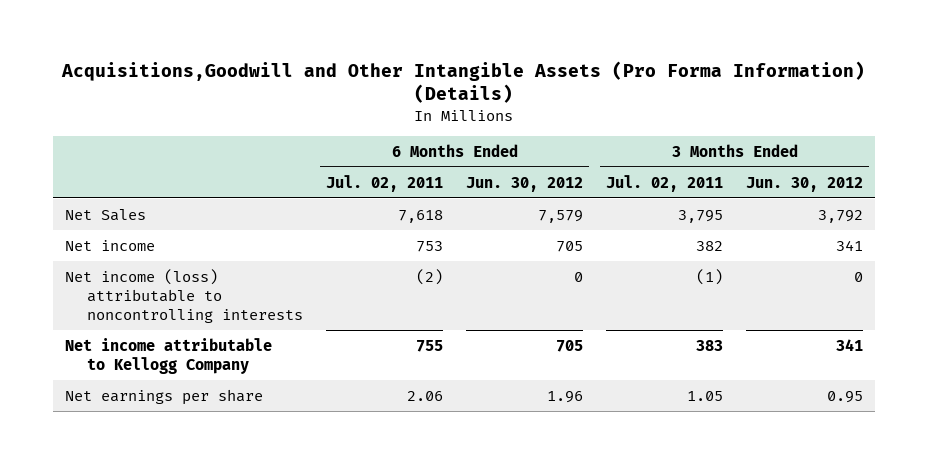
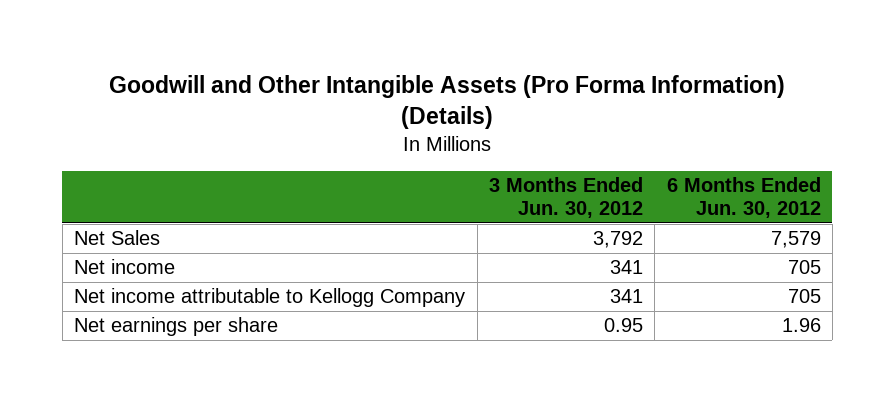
- Acquisitions,Goodwill and Other Intangible Assets (Pro Forma Information) (Details)
+ Goodwill and Other Intangible Assets (Pro Forma Information) (Details)
- | 6 Months Ended Jul. 02, 2011 | 6 Months Ended Jun. 30, 2012 | 3 Months Ended Jul. 02, 2011 | 3 Months Ended Jun. 30, 2012
+ | 3 Months Ended Jun. 30, 2012 | 6 Months Ended Jun. 30, 2012
- Net income (loss) attributable to noncontrolling interests | (2) | 0 | (1) | 0

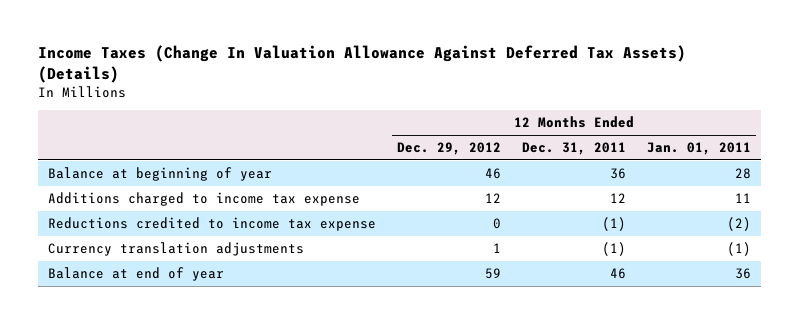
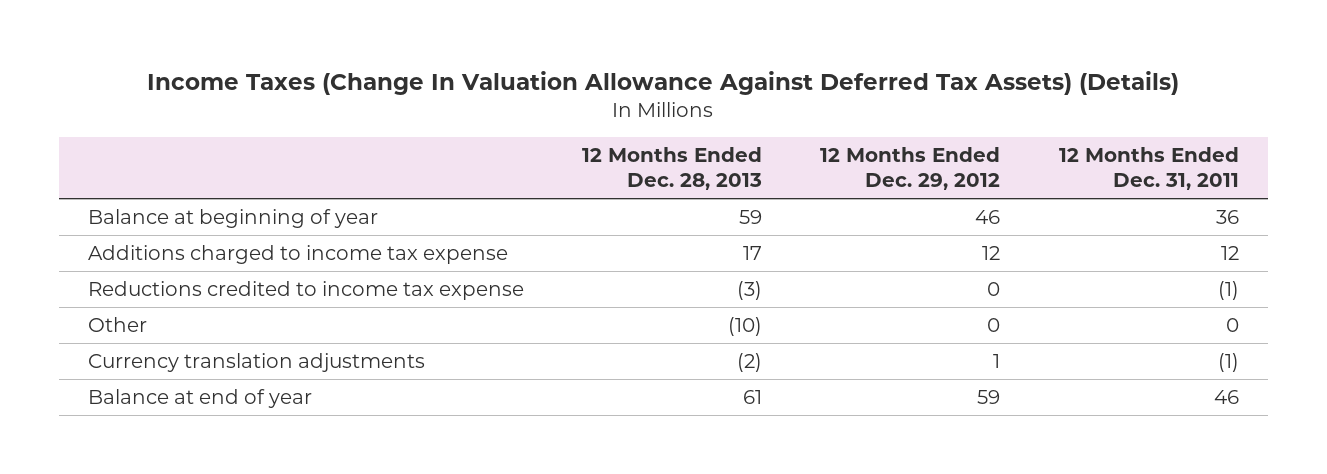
- | 12 Months Ended Dec. 29, 2012 | 12 Months Ended Dec. 31, 2011 | 12 Months Ended Jan. 01, 2011
+ | 12 Months Ended Dec. 28, 2013 | 12 Months Ended Dec. 29, 2012 | 12 Months Ended Dec. 31, 2011
+ Other | (10) | 0 | 0

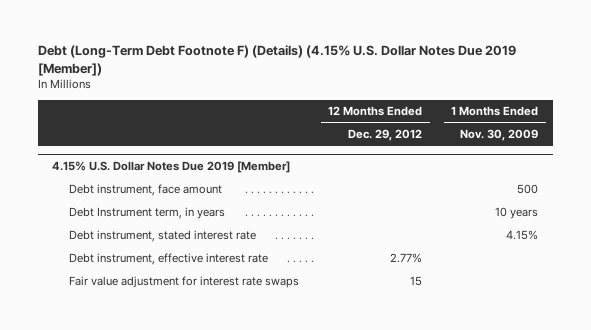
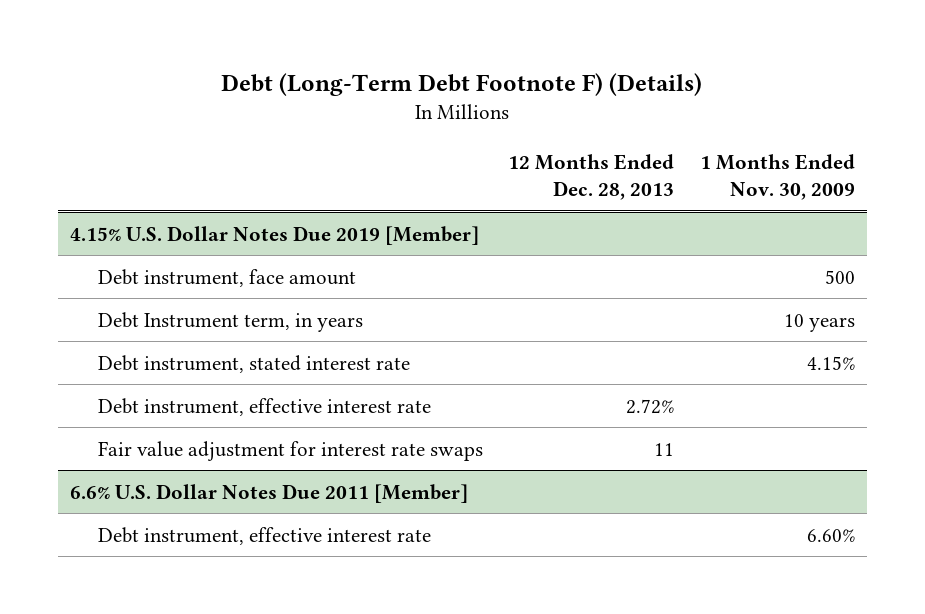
- Debt (Long-Term Debt Footnote F) (Details) (4.15% U.S. Dollar Notes Due 2019 [Member])
+ Debt (Long-Term Debt Footnote F) (Details)
- | 12 Months Ended Dec. 29, 2012 | 1 Months Ended Nov. 30, 2009
+ | 12 Months Ended Dec. 28, 2013 | 1 Months Ended Nov. 30, 2009
+ 6.6% U.S. Dollar Notes Due 2011 [Member]
+ Debt instrument, effective interest rate | | 6.60%

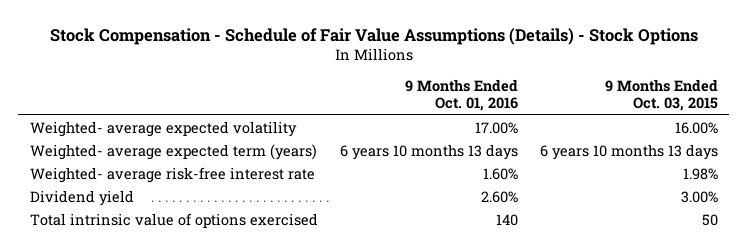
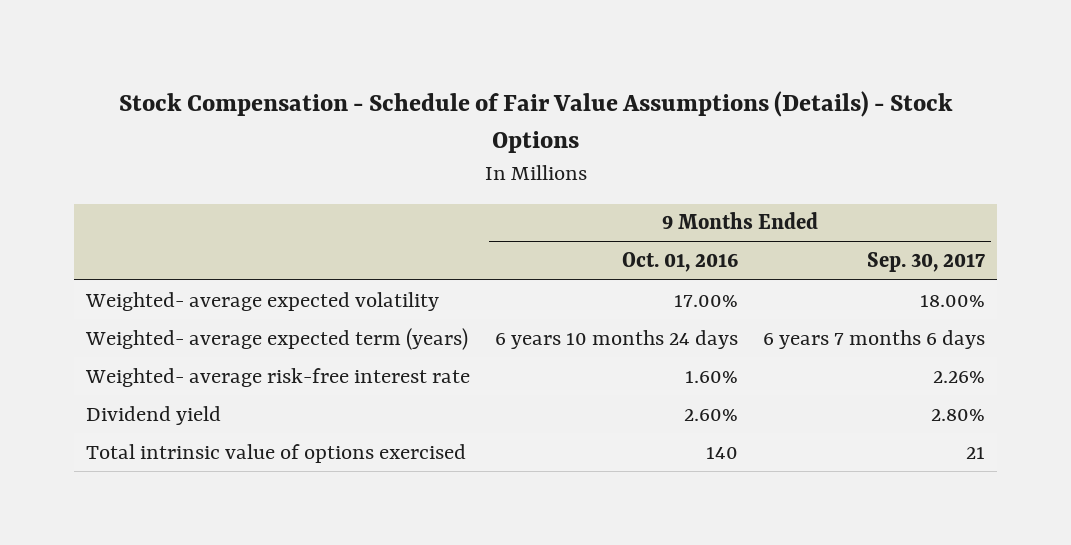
- | 9 Months Ended Oct. 01, 2016 | 9 Months Ended Oct. 03, 2015
+ | 9 Months Ended Oct. 01, 2016 | 9 Months Ended Sep. 30, 2017
- Weighted- average expected term (years) | 6 years 10 months 13 days | 6 years 10 months 13 days
+ Weighted- average expected term (years) | 6 years 10 months 24 days | 6 years 7 months 6 days

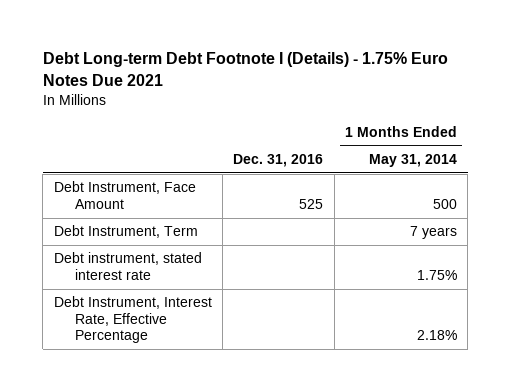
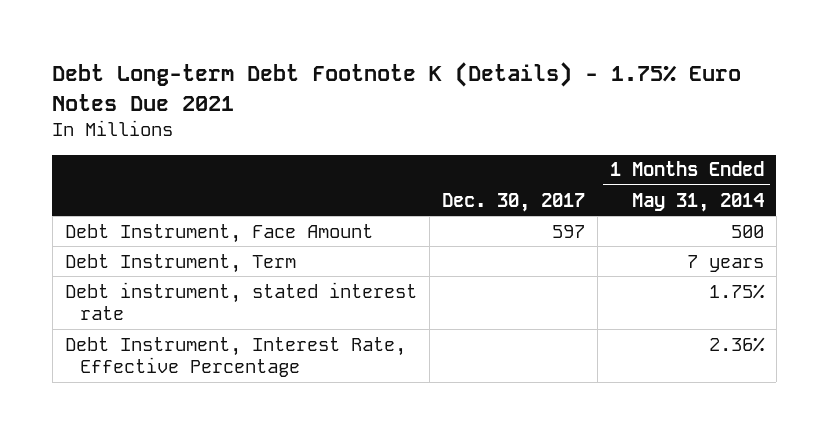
- Debt Long-term Debt Footnote I (Details) - 1.75% Euro Notes Due 2021
+ Debt Long-term Debt Footnote K (Details) - 1.75% Euro Notes Due 2021
- | Dec. 31, 2016 | 1 Months Ended May 31, 2014
+ | Dec. 30, 2017 | 1 Months Ended May 31, 2014
- Debt Instrument, Interest Rate, Effective Percentage | | 2.18%
+ Debt Instrument, Interest Rate, Effective Percentage | | 2.36%

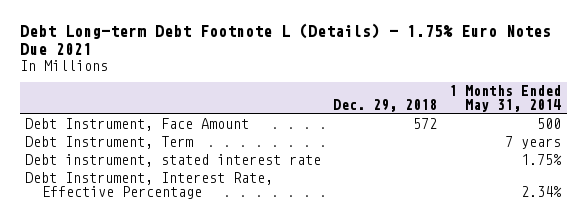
- Debt Long-term Debt Footnote K (Details) - 1.75% Euro Notes Due 2021
+ Debt Long-term Debt Footnote L (Details) - 1.75% Euro Notes Due 2021
- | Dec. 30, 2017 | 1 Months Ended May 31, 2014
+ | Dec. 29, 2018 | 1 Months Ended May 31, 2014
- Debt Instrument, Interest Rate, Effective Percentage | | 2.36%
+ Debt Instrument, Interest Rate, Effective Percentage | | 2.34%

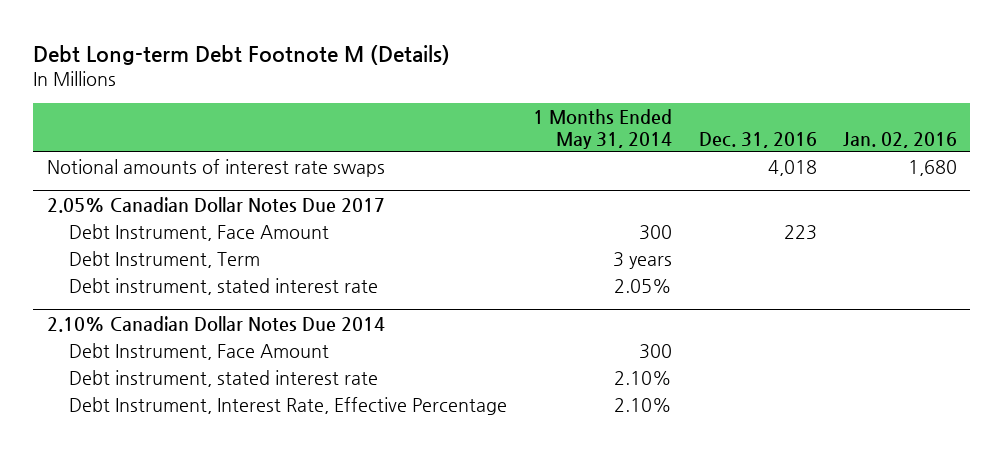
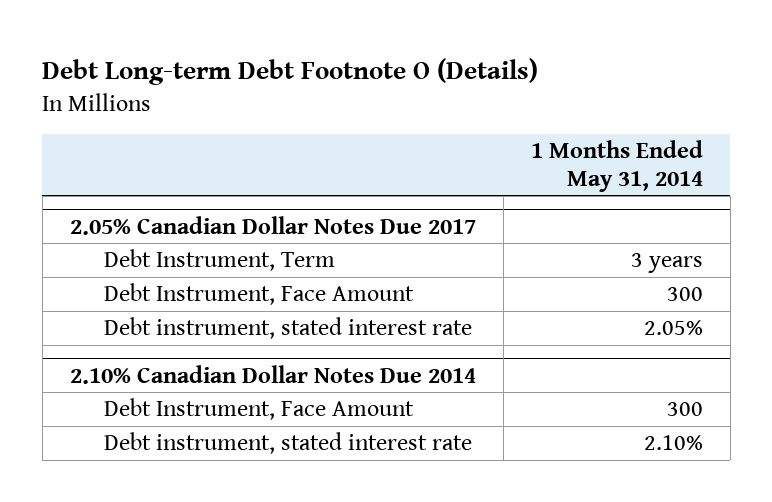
- Debt Long-term Debt Footnote M (Details)
+ Debt Long-term Debt Footnote O (Details)
- | 1 Months Ended May 31, 2014 | Dec. 31, 2016 | Jan. 02, 2016
+ | 1 Months Ended May 31, 2014
- Notional amounts of interest rate swaps | | 4,018 | 1,680
@ 2.05% Canadian Dollar Notes Due 2017
moved down: Debt Instrument, Face Amount | 300
@ 2.10% Canadian Dollar Notes Due 2014
- Debt Instrument, Interest Rate, Effective Percentage | 2.10% | |

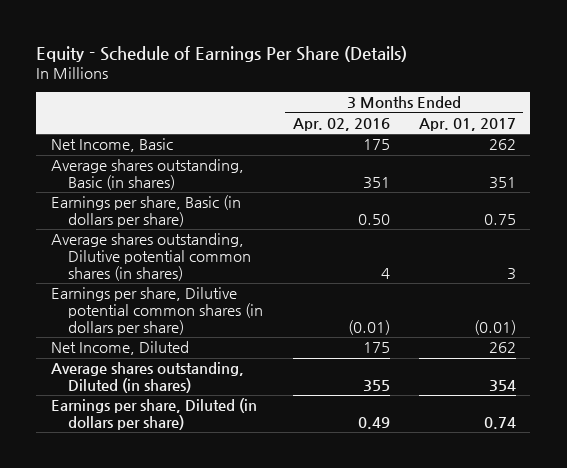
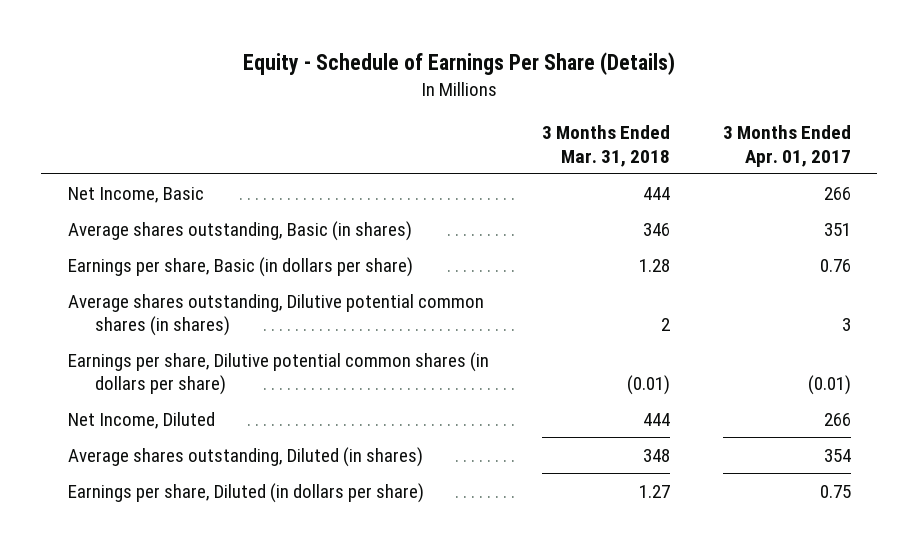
- | 3 Months Ended Apr. 02, 2016 | 3 Months Ended Apr. 01, 2017
+ | 3 Months Ended Mar. 31, 2018 | 3 Months Ended Apr. 01, 2017
- Net Income, Basic | 175 | 262
+ Net Income, Basic | 444 | 266
- Earnings per share, Basic (in dollars per share) | 0.50 | 0.75
+ Earnings per share, Basic (in dollars per share) | 1.28 | 0.76
- Net Income, Diluted | 175 | 262
+ Net Income, Diluted | 444 | 266
- Earnings per share, Diluted (in dollars per share) | 0.49 | 0.74
+ Earnings per share, Diluted (in dollars per share) | 1.27 | 0.75

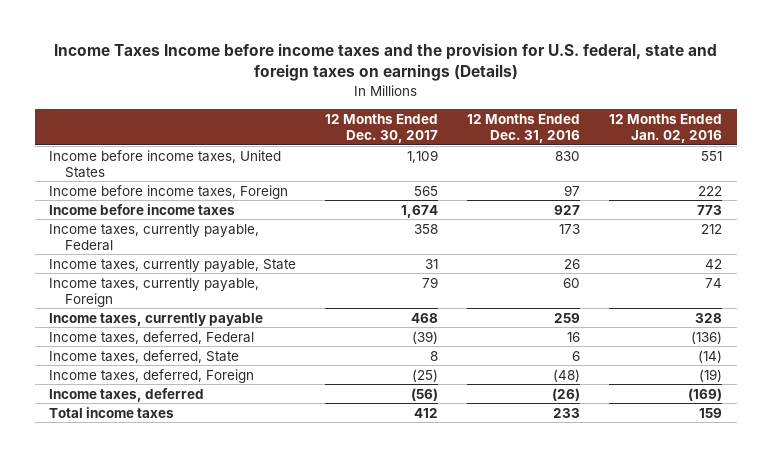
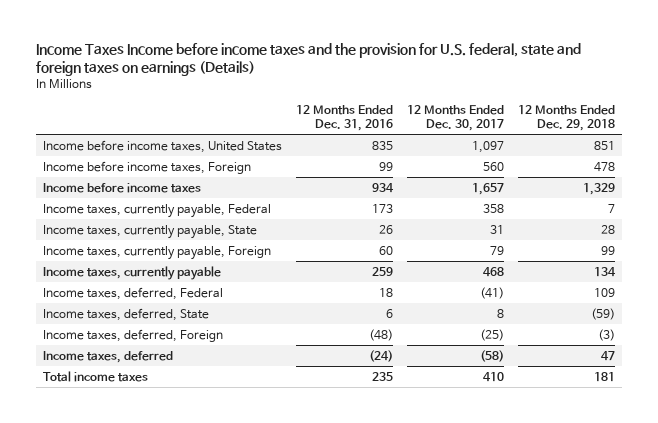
- | 12 Months Ended Dec. 30, 2017 | 12 Months Ended Dec. 31, 2016 | 12 Months Ended Jan. 02, 2016
+ | 12 Months Ended Dec. 31, 2016 | 12 Months Ended Dec. 30, 2017 | 12 Months Ended Dec. 29, 2018
- Income before income taxes, United States | 1,109 | 830 | 551
- Income before income taxes, Foreign | 565 | 97 | 222
- Income before income taxes | 1,674 | 927 | 773
+ Income before income taxes, United States | 835 | 1,097 | 851
+ Income before income taxes, Foreign | 99 | 560 | 478
+ Income before income taxes | 934 | 1,657 | 1,329
- Income taxes, deferred, Federal | (39) | 16 | (136)
+ Income taxes, deferred, Federal | 18 | (41) | 109
- Income taxes, deferred | (56) | (26) | (169)
- Total income taxes | 412 | 233 | 159
+ Income taxes, deferred | (24) | (58) | 47
+ Total income taxes | 235 | 410 | 181

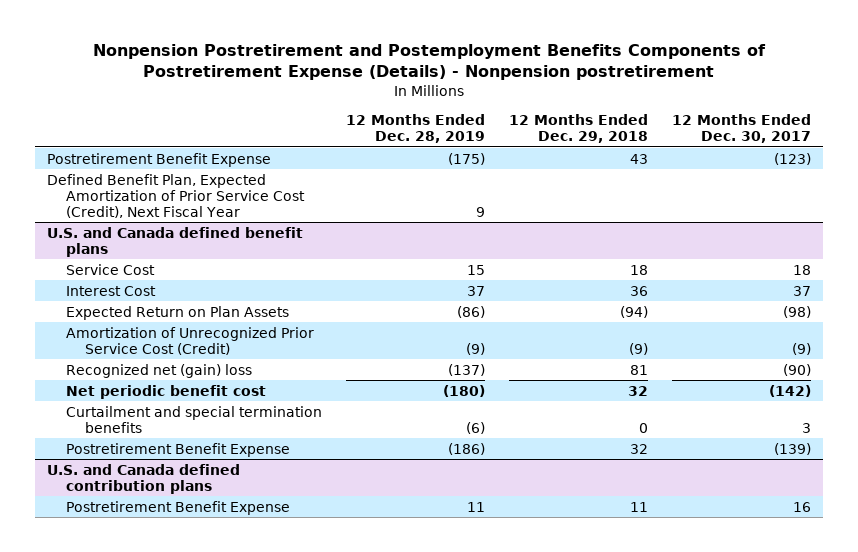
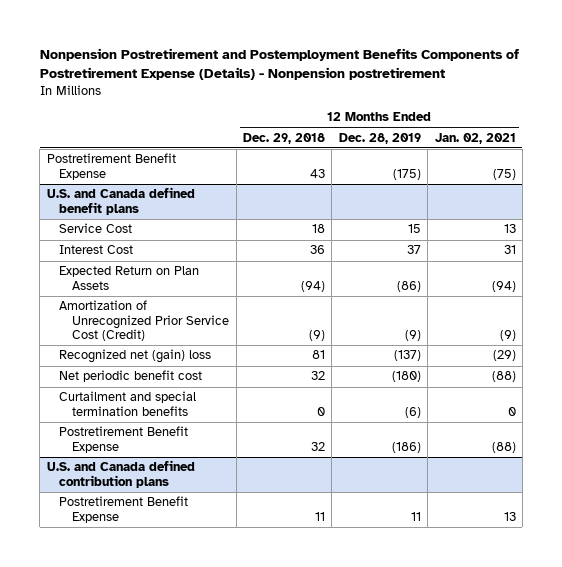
- | 12 Months Ended Dec. 28, 2019 | 12 Months Ended Dec. 29, 2018 | 12 Months Ended Dec. 30, 2017
+ | 12 Months Ended Dec. 29, 2018 | 12 Months Ended Dec. 28, 2019 | 12 Months Ended Jan. 02, 2021
- Defined Benefit Plan, Expected Amortization of Prior Service Cost (Credit), Next Fiscal Year | 9 | |

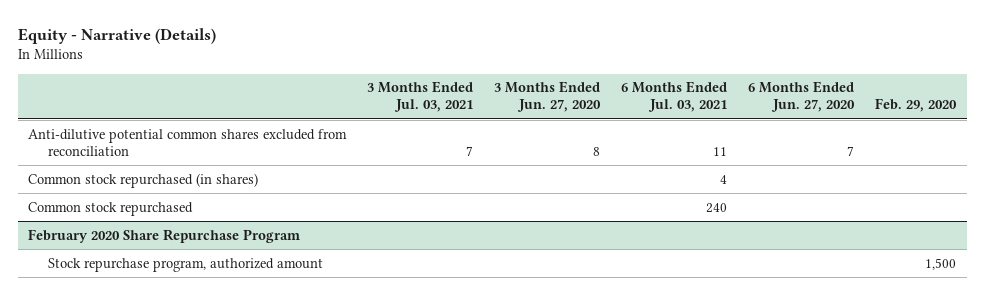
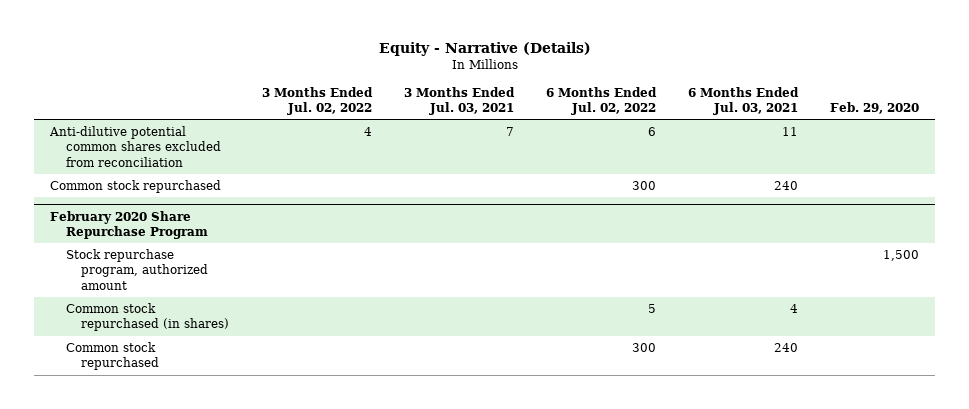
- | 3 Months Ended Jul. 03, 2021 | 3 Months Ended Jun. 27, 2020 | 6 Months Ended Jul. 03, 2021 | 6 Months Ended Jun. 27, 2020 | Feb. 29, 2020
+ | 3 Months Ended Jul. 02, 2022 | 3 Months Ended Jul. 03, 2021 | 6 Months Ended Jul. 02, 2022 | 6 Months Ended Jul. 03, 2021 | Feb. 29, 2020
- Common stock repurchased (in shares) | | | 4 | |
@ February 2020 Share Repurchase Program
+ Common stock repurchased (in shares) | | | 5 | 4 |
+ Common stock repurchased | | | 300 | 240 |

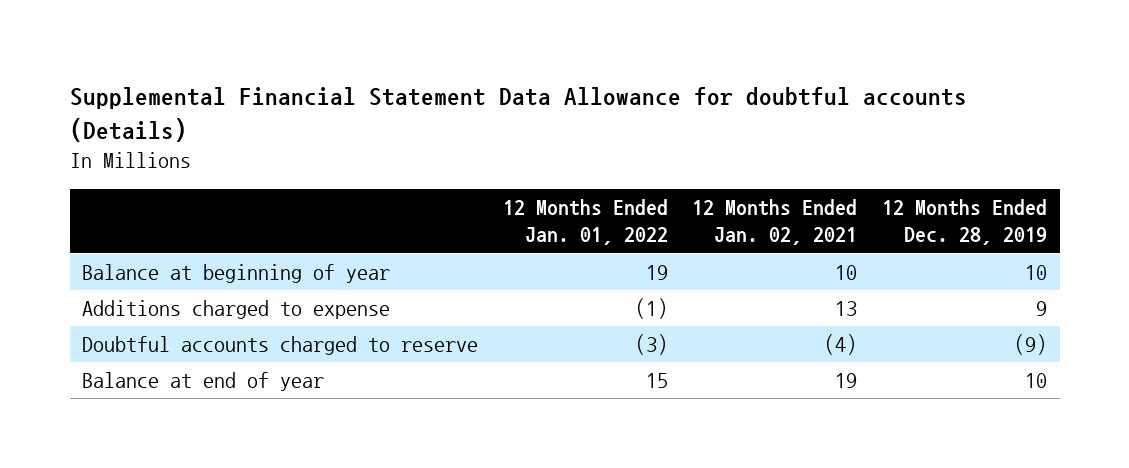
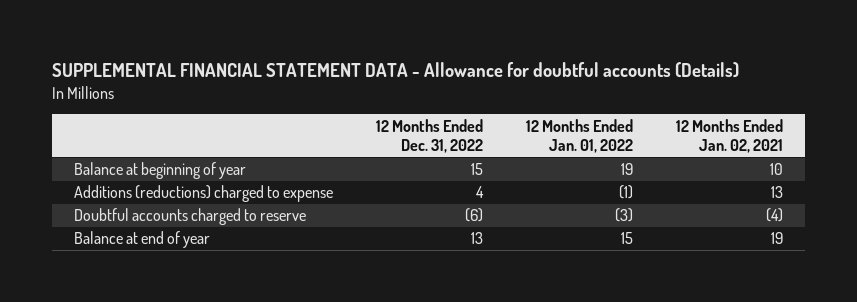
- Supplemental Financial Statement Data Allowance for doubtful accounts (Details)
+ SUPPLEMENTAL FINANCIAL STATEMENT DATA - Allowance for doubtful accounts (Details)
- | 12 Months Ended Jan. 01, 2022 | 12 Months Ended Jan. 02, 2021 | 12 Months Ended Dec. 28, 2019
+ | 12 Months Ended Dec. 31, 2022 | 12 Months Ended Jan. 01, 2022 | 12 Months Ended Jan. 02, 2021
- Additions charged to expense | (1) | 13 | 9
+ Additions (reductions) charged to expense | 4 | (1) | 13

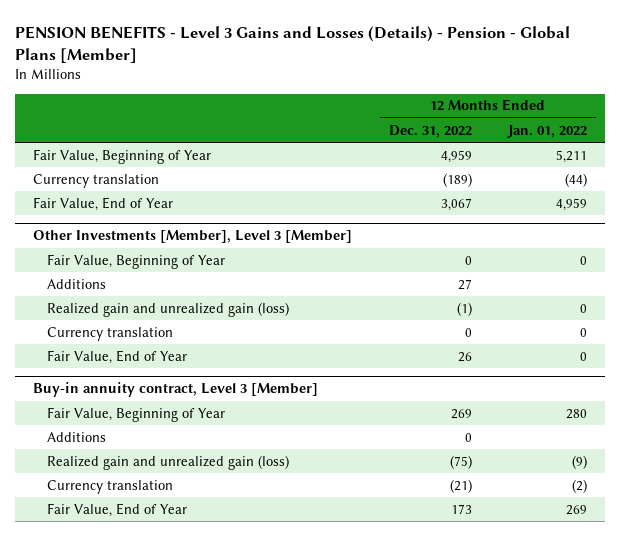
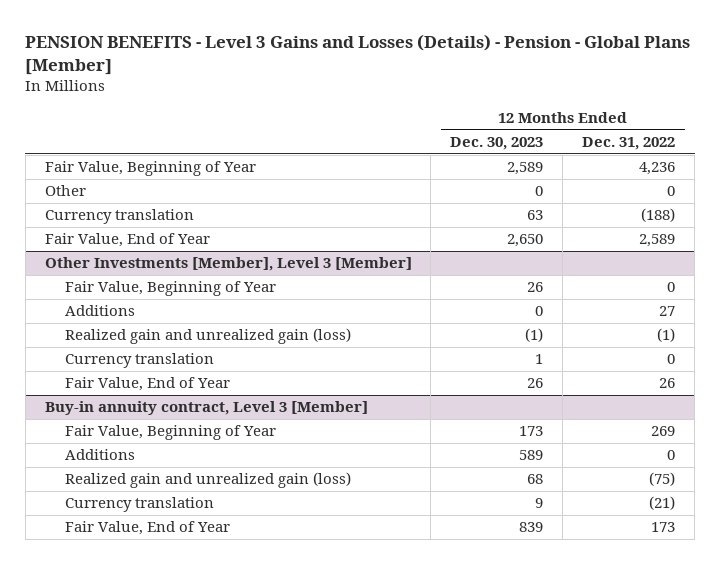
- | 12 Months Ended Dec. 31, 2022 | 12 Months Ended Jan. 01, 2022
+ | 12 Months Ended Dec. 30, 2023 | 12 Months Ended Dec. 31, 2022
- Fair Value, Beginning of Year | 4,959 | 5,211
- Currency translation | (189) | (44)
- Fair Value, End of Year | 3,067 | 4,959
+ Fair Value, Beginning of Year | 2,589 | 4,236
+ Other | 0 | 0
+ Currency translation | 63 | (188)
+ Fair Value, End of Year | 2,650 | 2,589

